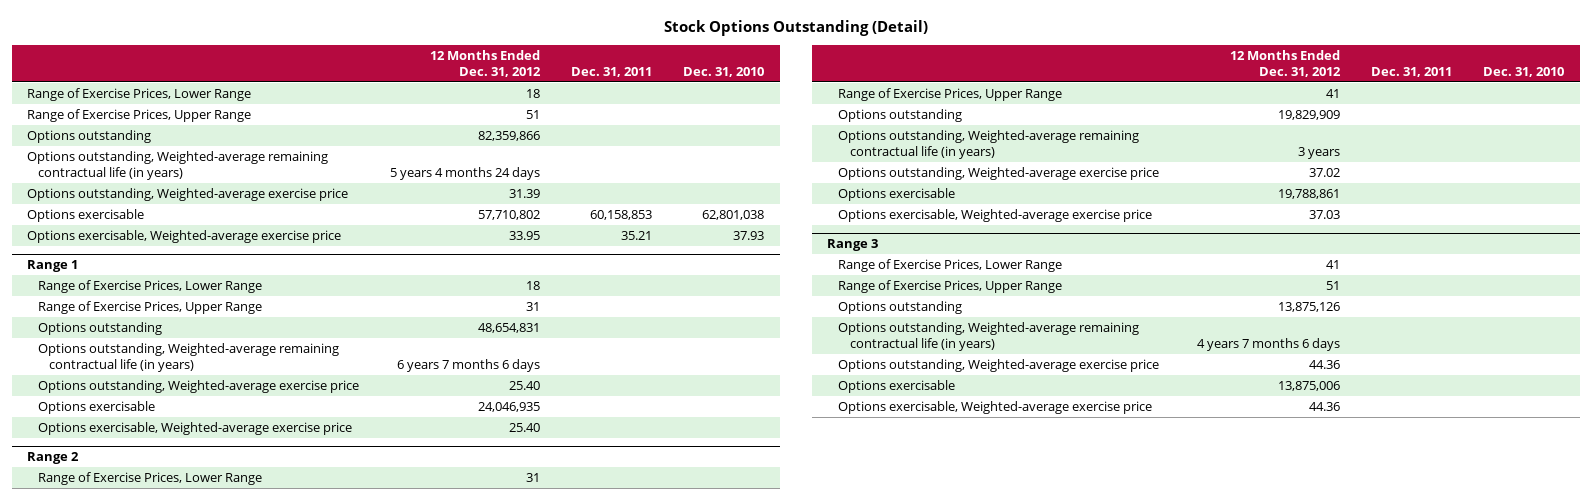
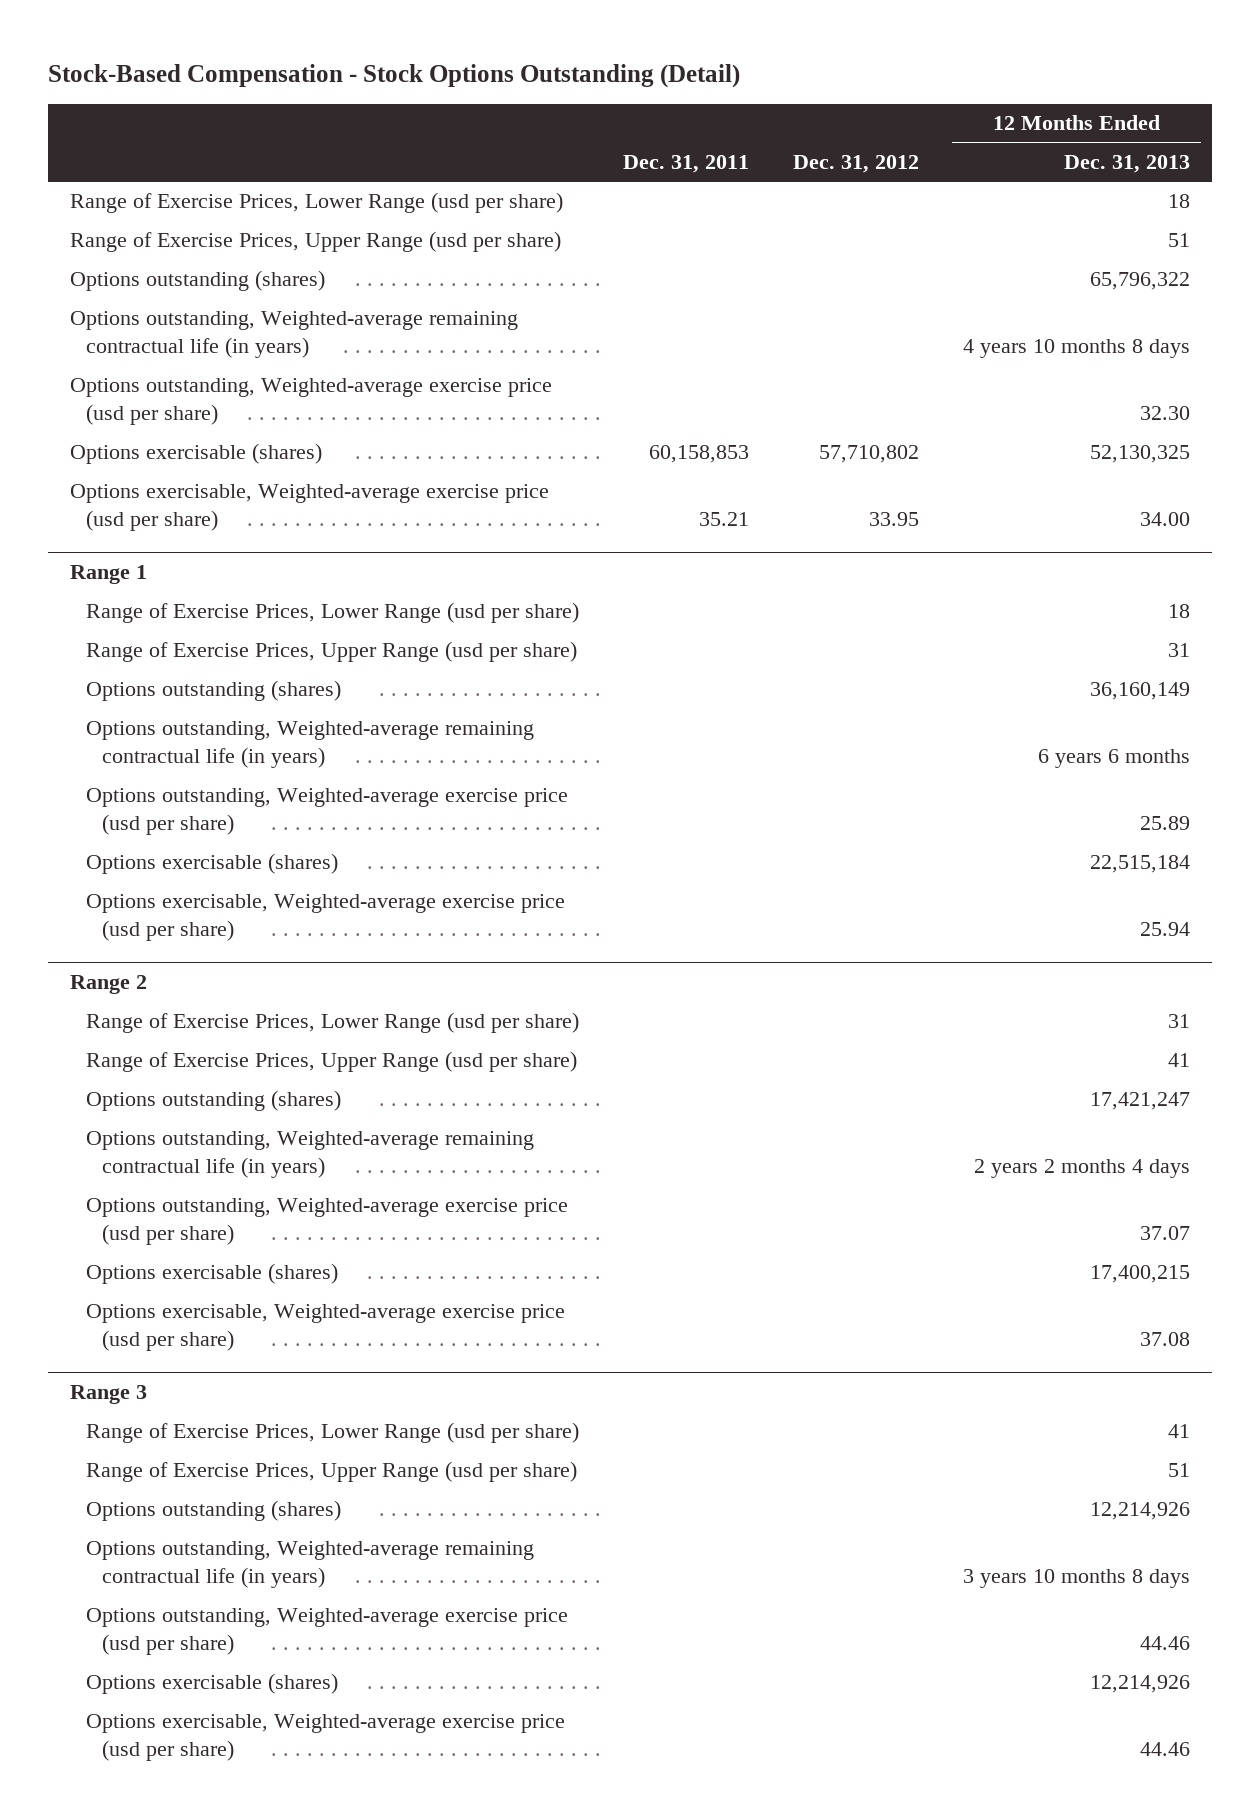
- Stock Options Outstanding (Detail)
+ Stock-Based Compensation - Stock Options Outstanding (Detail)
- | 12 Months Ended Dec. 31, 2012 | Dec. 31, 2011 | Dec. 31, 2010
+ | Dec. 31, 2011 | Dec. 31, 2012 | 12 Months Ended Dec. 31, 2013
- Range of Exercise Prices, Lower Range | 18 | |
- Range of Exercise Prices, Upper Range | 51 | |
- Options outstanding | 82,359,866 | |
+ Range of Exercise Prices, Lower Range (usd per share) | | | 18
+ Range of Exercise Prices, Upper Range (usd per share) | | | 51
+ Options outstanding (shares) | | | 65,796,322
- Options outstanding, Weighted-average exercise price | 31.39 | |
- Options exercisable | 57,710,802 | 60,158,853 | 62,801,038
- Options exercisable, Weighted-average exercise price | 33.95 | 35.21 | 37.93
+ Options outstanding, Weighted-average exercise price (usd per share) | | | 32.30
+ Options exercisable (shares) | 60,158,853 | 57,710,802 | 52,130,325
+ Options exercisable, Weighted-average exercise price (usd per share) | 35.21 | 33.95 | 34.00
@ Range 1
- Range of Exercise Prices, Lower Range | 18 | |
- Range of Exercise Prices, Upper Range | 31 | |
- Options outstanding | 48,654,831 | |
+ Range of Exercise Prices, Lower Range (usd per share) | | | 18
+ Range of Exercise Prices, Upper Range (usd per share) | | | 31
+ Options outstanding (shares) | | | 36,160,149
- Options outstanding, Weighted-average exercise price | 25.40 | |
- Options exercisable | 24,046,935 | |
- Options exercisable, Weighted-average exercise price | 25.40 | |
+ Options outstanding, Weighted-average exercise price (usd per share) | | | 25.89
+ Options exercisable (shares) | | | 22,515,184
+ Options exercisable, Weighted-average exercise price (usd per share) | | | 25.94
@ Range 2
- Range of Exercise Prices, Lower Range | 31 | |
- Range of Exercise Prices, Upper Range | 41 | |
- Options outstanding | 19,829,909 | |
+ Range of Exercise Prices, Lower Range (usd per share) | | | 31
+ Range of Exercise Prices, Upper Range (usd per share) | | | 41
+ Options outstanding (shares) | | | 17,421,247
- Options outstanding, Weighted-average exercise price | 37.02 | |
- Options exercisable | 19,788,861 | |
- Options exercisable, Weighted-average exercise price | 37.03 | |
+ Options outstanding, Weighted-average exercise price (usd per share) | | | 37.07
+ Options exercisable (shares) | | | 17,400,215
+ Options exercisable, Weighted-average exercise price (usd per share) | | | 37.08
@ Range 3
- Range of Exercise Prices, Lower Range | 41 | |
- Range of Exercise Prices, Upper Range | 51 | |
- Options outstanding | 13,875,126 | |
+ Range of Exercise Prices, Lower Range (usd per share) | | | 41
+ Range of Exercise Prices, Upper Range (usd per share) | | | 51
+ Options outstanding (shares) | | | 12,214,926
- Options outstanding, Weighted-average exercise price | 44.36 | |
- Options exercisable | 13,875,006 | |
- Options exercisable, Weighted-average exercise price | 44.36 | |
+ Options outstanding, Weighted-average exercise price (usd per share) | | | 44.46
+ Options exercisable (shares) | | | 12,214,926
+ Options exercisable, Weighted-average exercise price (usd per share) | | | 44.46

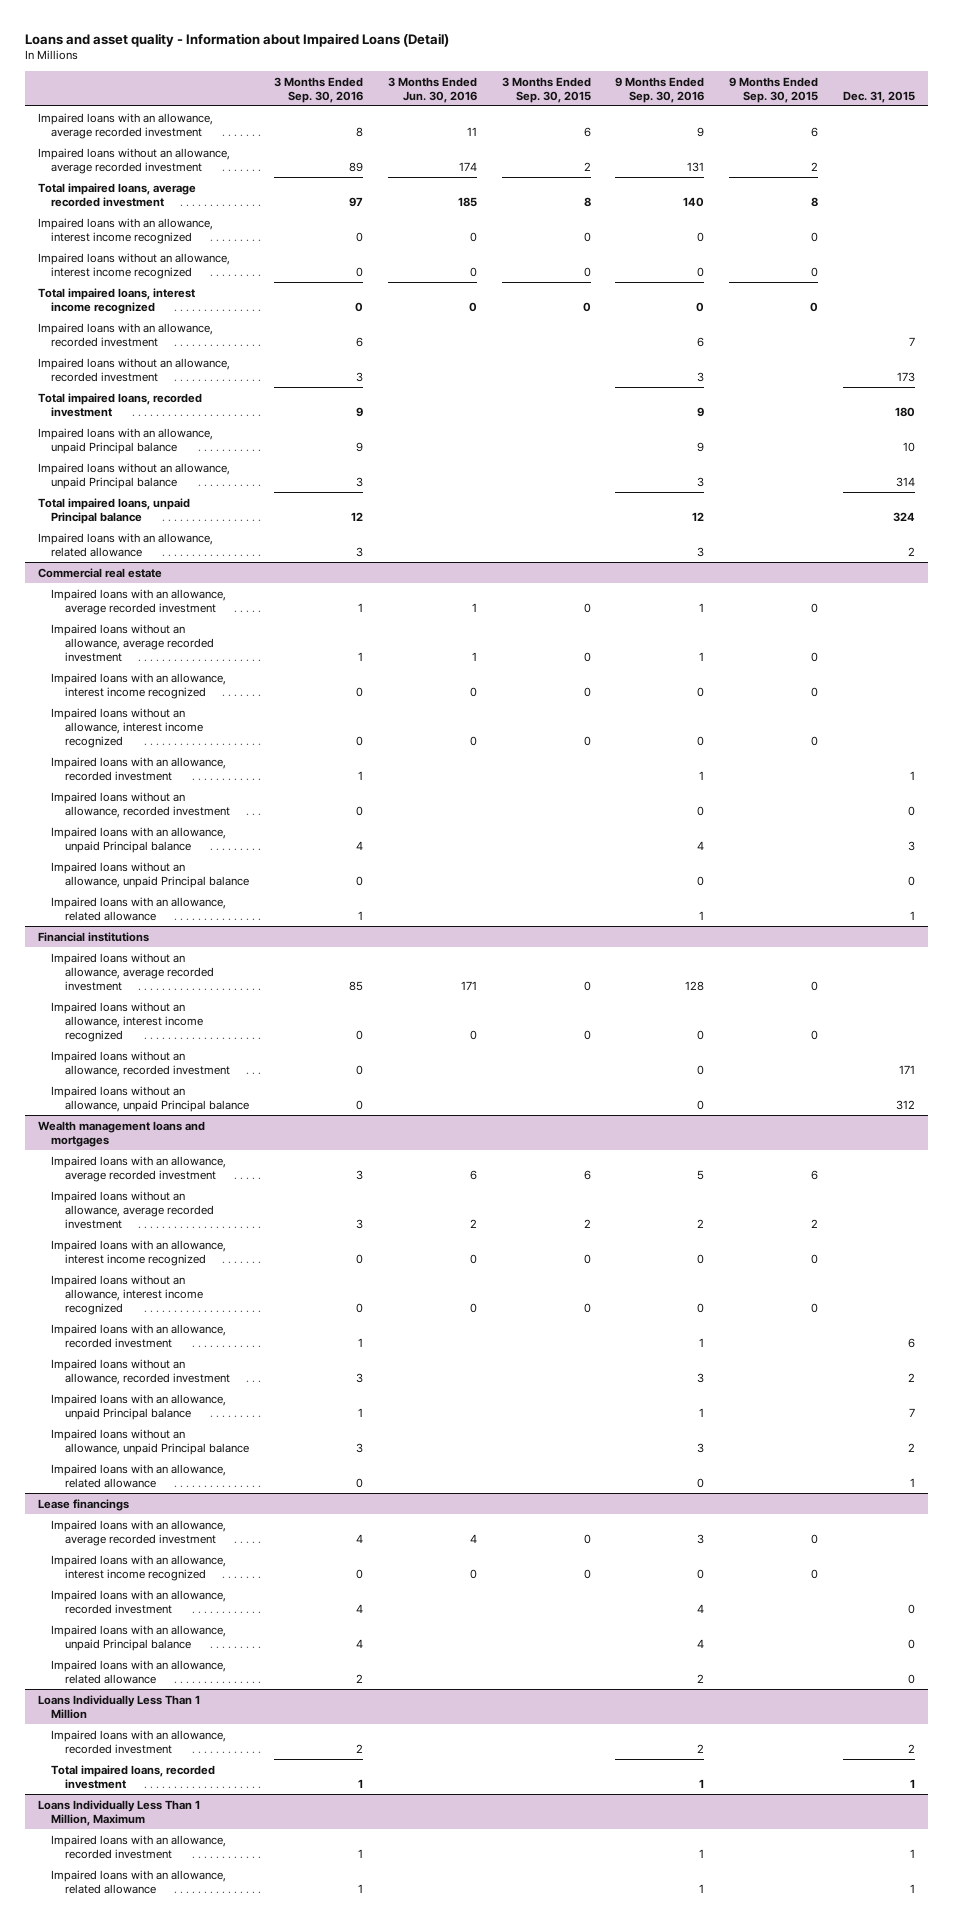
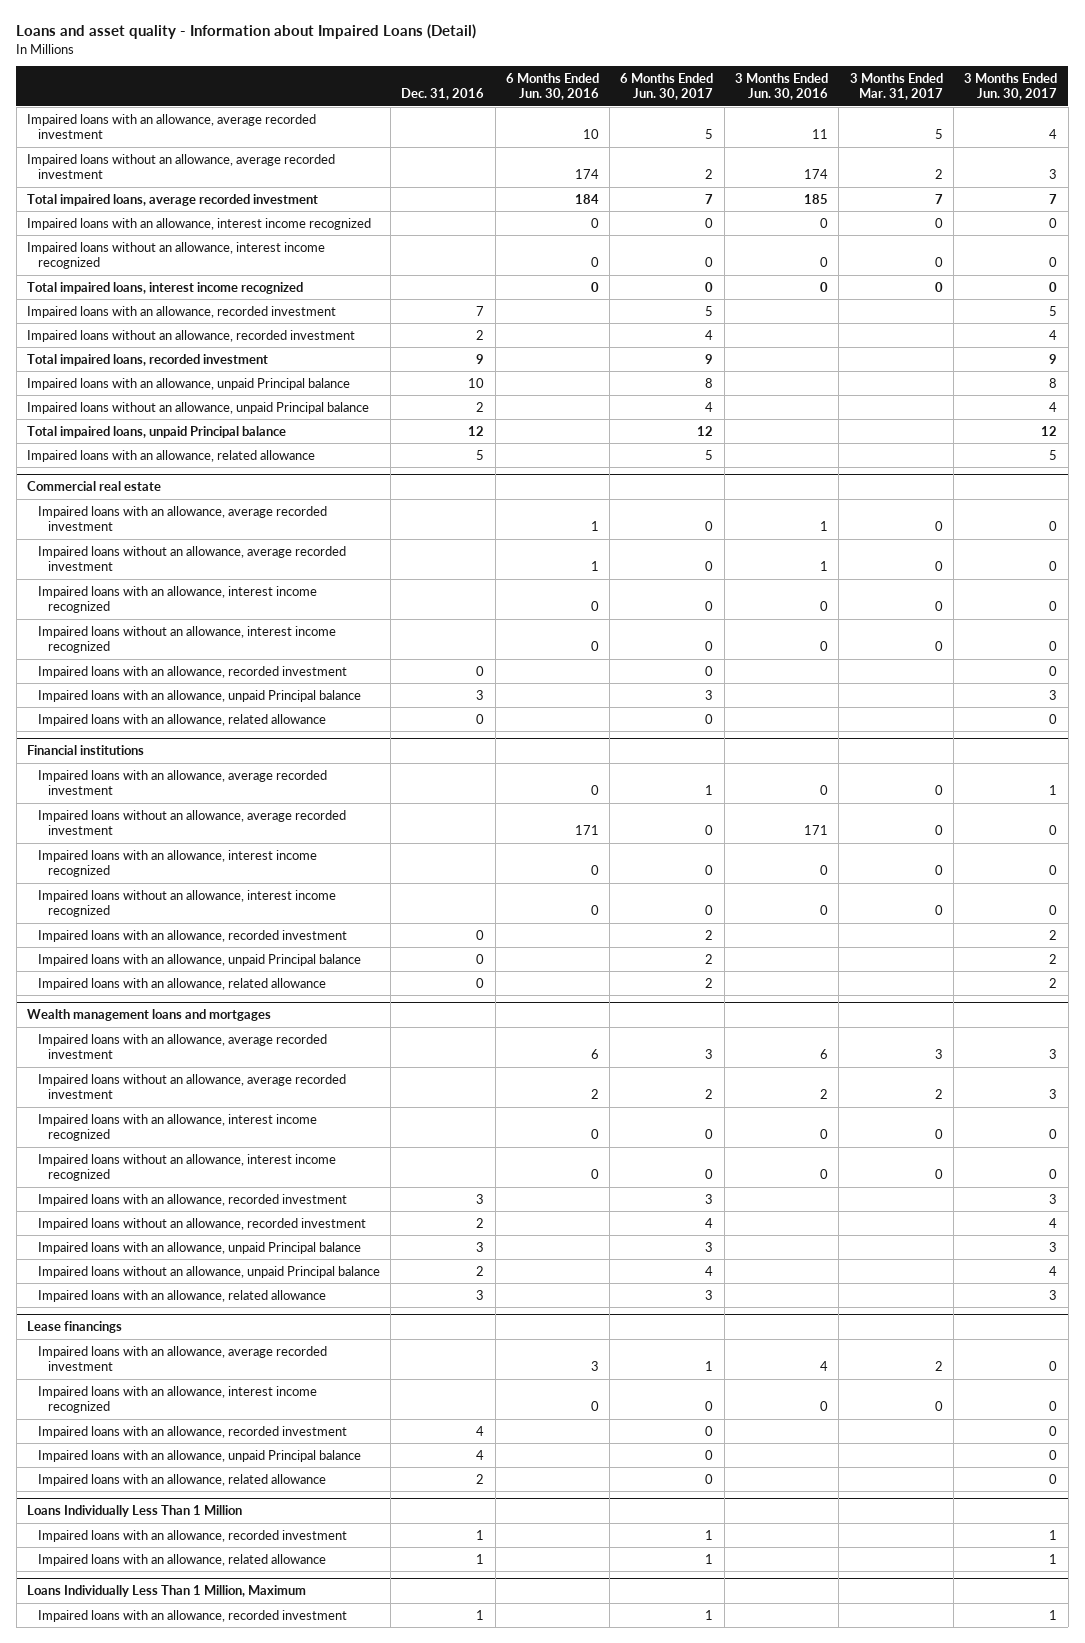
- | 3 Months Ended Sep. 30, 2016 | 3 Months Ended Jun. 30, 2016 | 3 Months Ended Sep. 30, 2015 | 9 Months Ended Sep. 30, 2016 | 9 Months Ended Sep. 30, 2015 | Dec. 31, 2015
+ | Dec. 31, 2016 | 6 Months Ended Jun. 30, 2016 | 6 Months Ended Jun. 30, 2017 | 3 Months Ended Jun. 30, 2016 | 3 Months Ended Mar. 31, 2017 | 3 Months Ended Jun. 30, 2017
@ Commercial real estate
- Impaired loans without an allowance, recorded investment | 0 | | | 0 | | 0
- Impaired loans without an allowance, unpaid Principal balance | 0 | | | 0 | | 0
@ Financial institutions
+ Impaired loans with an allowance, average recorded investment | | 0 | 1 | 0 | 0 | 1
+ Impaired loans with an allowance, interest income recognized | | 0 | 0 | 0 | 0 | 0
- Impaired loans without an allowance, recorded investment | 0 | | | 0 | | 171
- Impaired loans without an allowance, unpaid Principal balance | 0 | | | 0 | | 312
+ Impaired loans with an allowance, recorded investment | 0 | | 2 | | | 2
+ Impaired loans with an allowance, unpaid Principal balance | 0 | | 2 | | | 2
+ Impaired loans with an allowance, related allowance | 0 | | 2 | | | 2
@ Loans Individually Less Than 1 Million
- Total impaired loans, recorded investment | 1 | | | 1 | | 1
+ Impaired loans with an allowance, related allowance | 1 | | 1 | | | 1
@ Loans Individually Less Than 1 Million, Maximum
- Impaired loans with an allowance, related allowance | 1 | | | 1 | | 1

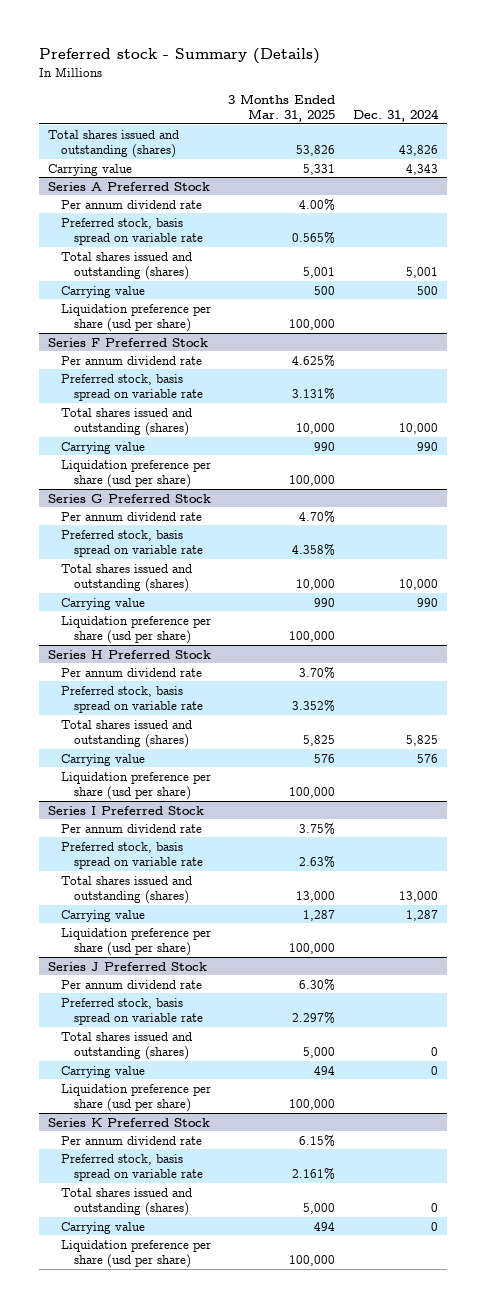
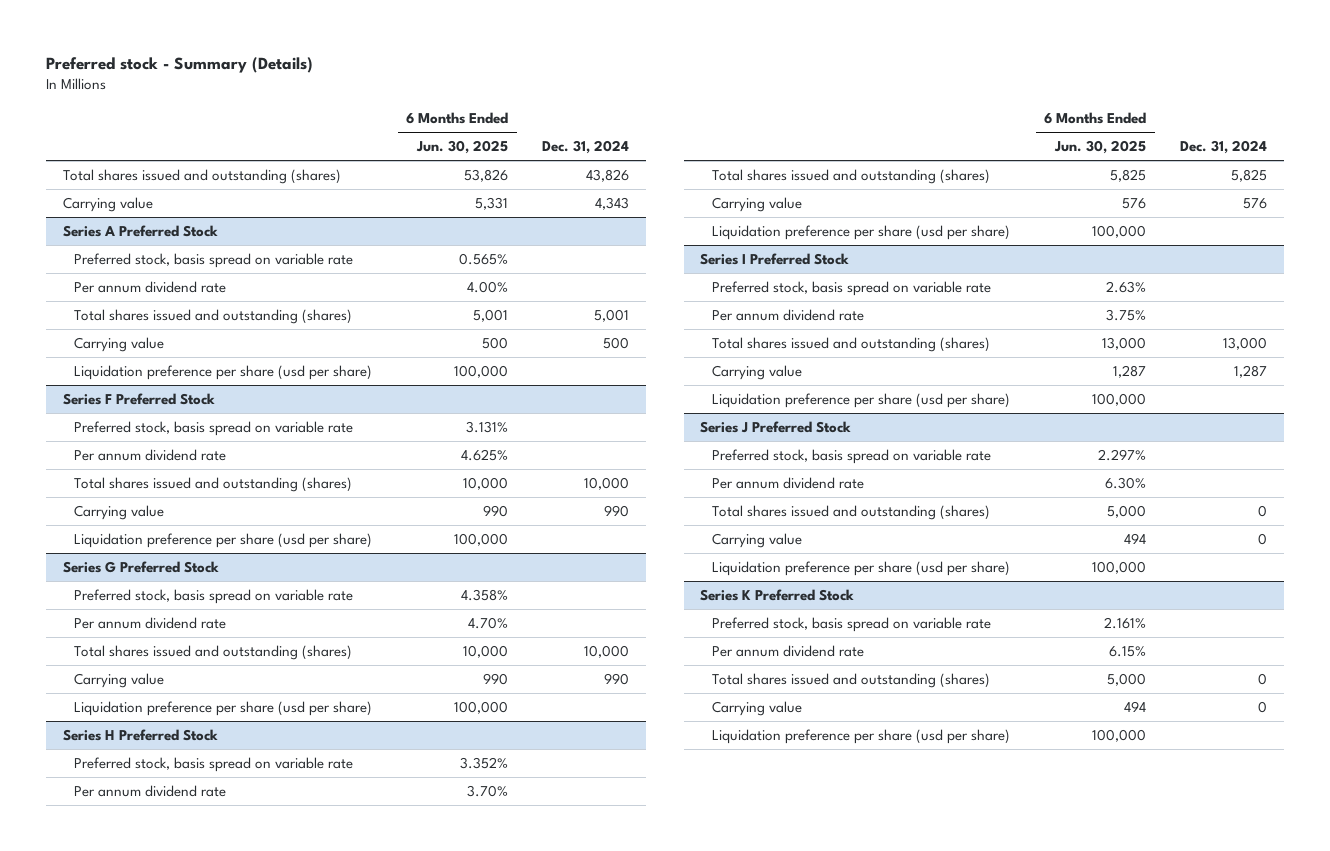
- | 3 Months Ended Mar. 31, 2025 | Dec. 31, 2024
+ | 6 Months Ended Jun. 30, 2025 | Dec. 31, 2024
@ Series A Preferred Stock
moved down: Per annum dividend rate | 4.00% |
@ Series F Preferred Stock
moved down: Per annum dividend rate | 4.625% |
@ Series G Preferred Stock
moved down: Per annum dividend rate | 4.70% |
@ Series H Preferred Stock
moved down: Per annum dividend rate | 3.70% |
@ Series I Preferred Stock
moved down: Per annum dividend rate | 3.75% |
@ Series J Preferred Stock
moved down: Per annum dividend rate | 6.30% |
@ Series K Preferred Stock
moved down: Per annum dividend rate | 6.15% |

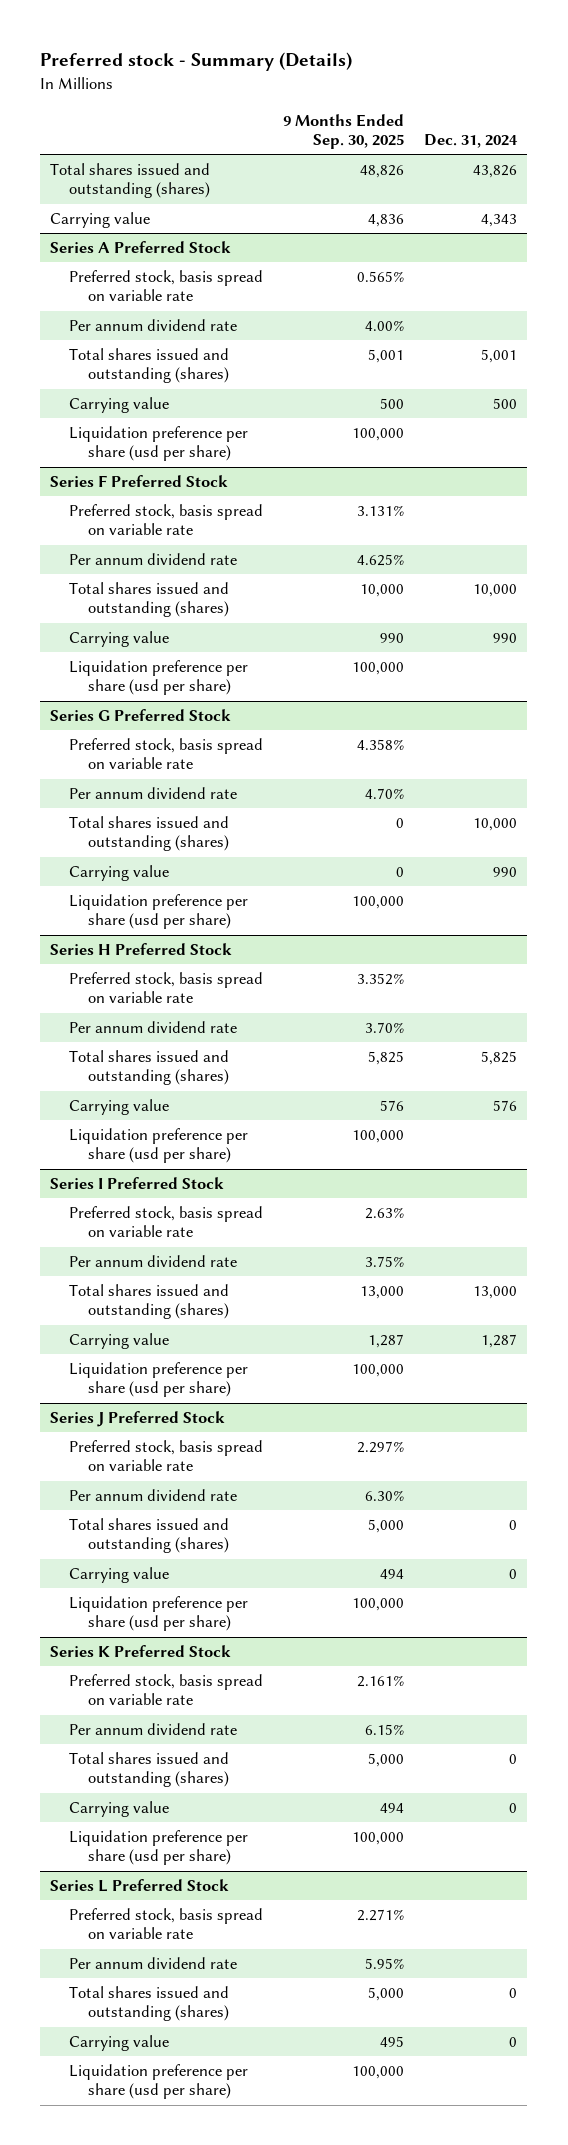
- | 6 Months Ended Jun. 30, 2025 | Dec. 31, 2024
+ | 9 Months Ended Sep. 30, 2025 | Dec. 31, 2024
+ Series L Preferred Stock
+ Preferred stock, basis spread on variable rate | 2.271% |
+ Per annum dividend rate | 5.95% |
+ Total shares issued and outstanding (shares) | 5,000 | 0
+ Carrying value | 495 | 0
+ Liquidation preference per share (usd per share) | 100,000 |

